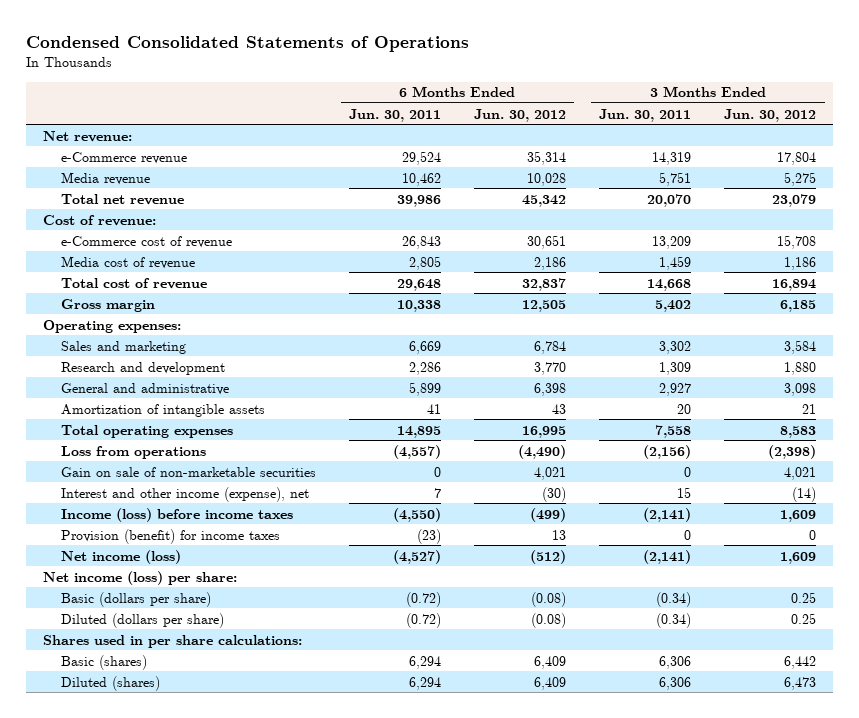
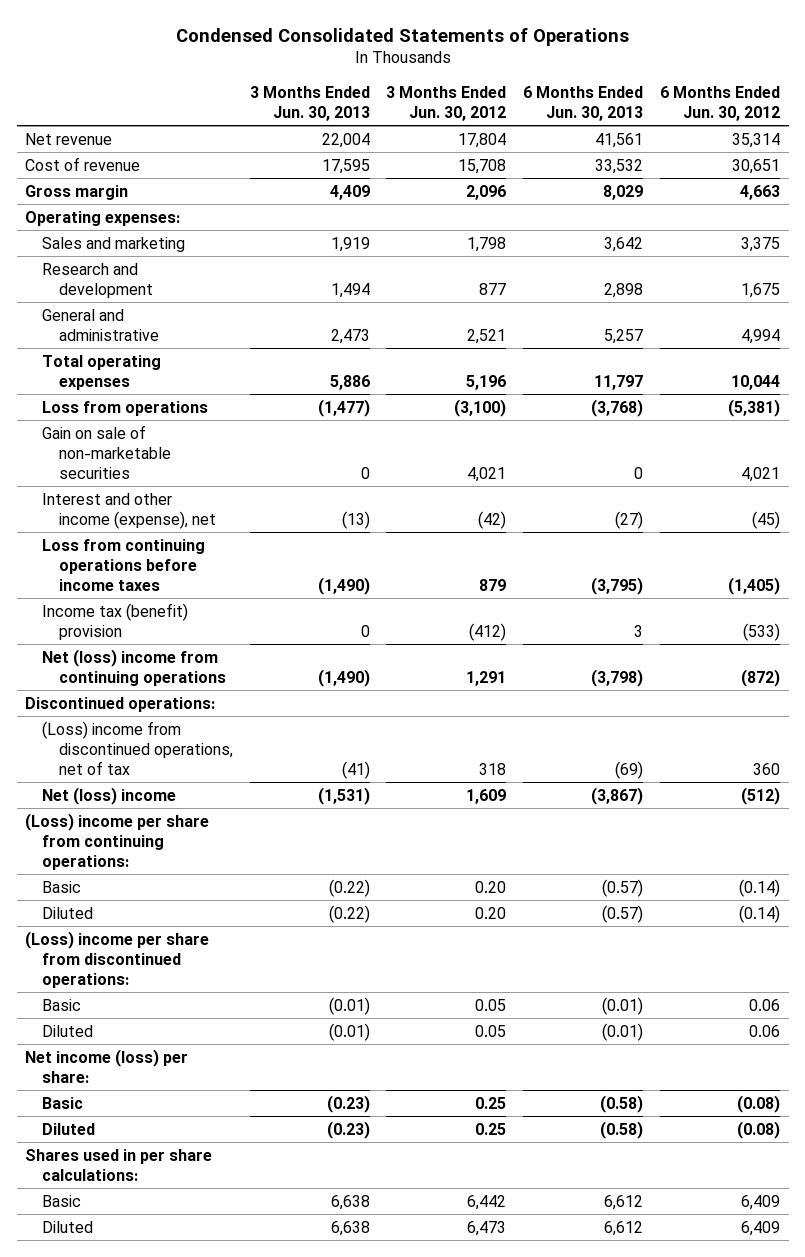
- | 6 Months Ended Jun. 30, 2011 | 6 Months Ended Jun. 30, 2012 | 3 Months Ended Jun. 30, 2011 | 3 Months Ended Jun. 30, 2012
+ | 3 Months Ended Jun. 30, 2013 | 3 Months Ended Jun. 30, 2012 | 6 Months Ended Jun. 30, 2013 | 6 Months Ended Jun. 30, 2012
- Net revenue:
- e-Commerce revenue | 29,524 | 35,314 | 14,319 | 17,804
- Media revenue | 10,462 | 10,028 | 5,751 | 5,275
- Total net revenue | 39,986 | 45,342 | 20,070 | 23,079
- Cost of revenue:
- e-Commerce cost of revenue | 26,843 | 30,651 | 13,209 | 15,708
- Media cost of revenue | 2,805 | 2,186 | 1,459 | 1,186
- Total cost of revenue | 29,648 | 32,837 | 14,668 | 16,894
- Gross margin | 10,338 | 12,505 | 5,402 | 6,185
+ Net revenue | 22,004 | 17,804 | 41,561 | 35,314
+ Cost of revenue | 17,595 | 15,708 | 33,532 | 30,651
+ Gross margin | 4,409 | 2,096 | 8,029 | 4,663
- Sales and marketing | 6,669 | 6,784 | 3,302 | 3,584
- Research and development | 2,286 | 3,770 | 1,309 | 1,880
- General and administrative | 5,899 | 6,398 | 2,927 | 3,098
- Amortization of intangible assets | 41 | 43 | 20 | 21
- Total operating expenses | 14,895 | 16,995 | 7,558 | 8,583
- Loss from operations | (4,557) | (4,490) | (2,156) | (2,398)
+ Sales and marketing | 1,919 | 1,798 | 3,642 | 3,375
+ Research and development | 1,494 | 877 | 2,898 | 1,675
+ General and administrative | 2,473 | 2,521 | 5,257 | 4,994
+ Total operating expenses | 5,886 | 5,196 | 11,797 | 10,044
+ Loss from operations | (1,477) | (3,100) | (3,768) | (5,381)
- Interest and other income (expense), net | 7 | (30) | 15 | (14)
- Income (loss) before income taxes | (4,550) | (499) | (2,141) | 1,609
- Provision (benefit) for income taxes | (23) | 13 | 0 | 0
- Net income (loss) | (4,527) | (512) | (2,141) | 1,609
+ Interest and other income (expense), net | (13) | (42) | (27) | (45)
+ Loss from continuing operations before income taxes | (1,490) | 879 | (3,795) | (1,405)
+ Income tax (benefit) provision | 0 | (412) | 3 | (533)
+ Net (loss) income from continuing operations | (1,490) | 1,291 | (3,798) | (872)
+ Discontinued operations:
+ (Loss) income from discontinued operations, net of tax | (41) | 318 | (69) | 360
+ Net (loss) income | (1,531) | 1,609 | (3,867) | (512)
+ (Loss) income per share from continuing operations:
+ Basic | (0.22) | 0.20 | (0.57) | (0.14)
+ Diluted | (0.22) | 0.20 | (0.57) | (0.14)
+ (Loss) income per share from discontinued operations:
+ Basic | (0.01) | 0.05 | (0.01) | 0.06
+ Diluted | (0.01) | 0.05 | (0.01) | 0.06
- Basic (dollars per share) | (0.72) | (0.08) | (0.34) | 0.25
- Diluted (dollars per share) | (0.72) | (0.08) | (0.34) | 0.25
+ Basic | (0.23) | 0.25 | (0.58) | (0.08)
+ Diluted | (0.23) | 0.25 | (0.58) | (0.08)
- Basic (shares) | 6,294 | 6,409 | 6,306 | 6,442
- Diluted (shares) | 6,294 | 6,409 | 6,306 | 6,473
+ Basic | 6,638 | 6,442 | 6,612 | 6,409
+ Diluted | 6,638 | 6,473 | 6,612 | 6,409

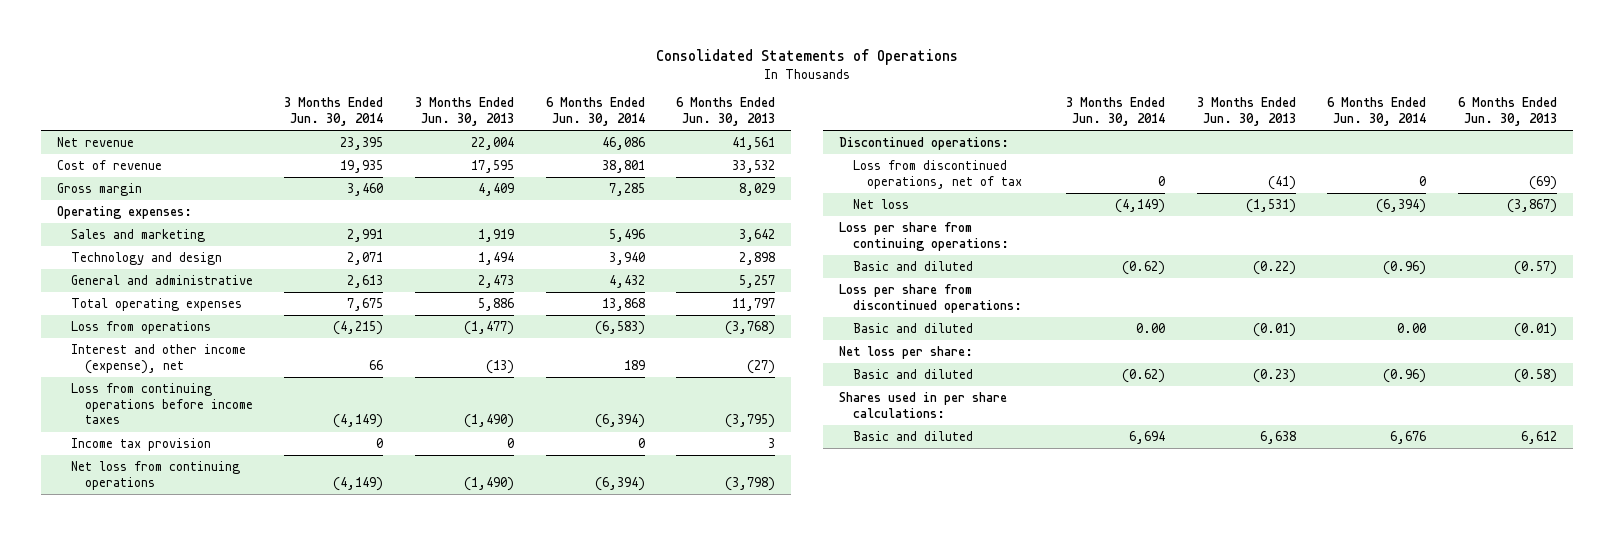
- Condensed Consolidated Statements of Operations
+ Consolidated Statements of Operations
- | 3 Months Ended Jun. 30, 2013 | 3 Months Ended Jun. 30, 2012 | 6 Months Ended Jun. 30, 2013 | 6 Months Ended Jun. 30, 2012
+ | 3 Months Ended Jun. 30, 2014 | 3 Months Ended Jun. 30, 2013 | 6 Months Ended Jun. 30, 2014 | 6 Months Ended Jun. 30, 2013
- Research and development | 1,494 | 877 | 2,898 | 1,675
+ Technology and design | 2,071 | 1,494 | 3,940 | 2,898
- Gain on sale of non-marketable securities | 0 | 4,021 | 0 | 4,021
- Income tax (benefit) provision | 0 | (412) | 3 | (533)
- Net (loss) income from continuing operations | (1,490) | 1,291 | (3,798) | (872)
+ Income tax provision | 0 | 0 | 0 | 3
+ Net loss from continuing operations | (4,149) | (1,490) | (6,394) | (3,798)
- (Loss) income from discontinued operations, net of tax | (41) | 318 | (69) | 360
- Net (loss) income | (1,531) | 1,609 | (3,867) | (512)
- (Loss) income per share from continuing operations:
- Basic | (0.22) | 0.20 | (0.57) | (0.14)
- Diluted | (0.22) | 0.20 | (0.57) | (0.14)
- (Loss) income per share from discontinued operations:
- Basic | (0.01) | 0.05 | (0.01) | 0.06
- Diluted | (0.01) | 0.05 | (0.01) | 0.06
- Net income (loss) per share:
- Basic | (0.23) | 0.25 | (0.58) | (0.08)
- Diluted | (0.23) | 0.25 | (0.58) | (0.08)
+ Loss from discontinued operations, net of tax | 0 | (41) | 0 | (69)
+ Net loss | (4,149) | (1,531) | (6,394) | (3,867)
+ Loss per share from continuing operations:
+ Basic and diluted | (0.62) | (0.22) | (0.96) | (0.57)
+ Loss per share from discontinued operations:
+ Basic and diluted | 0.00 | (0.01) | 0.00 | (0.01)
+ Net loss per share:
+ Basic and diluted | (0.62) | (0.23) | (0.96) | (0.58)
- Basic | 6,638 | 6,442 | 6,612 | 6,409
- Diluted | 6,638 | 6,473 | 6,612 | 6,409
+ Basic and diluted | 6,694 | 6,638 | 6,676 | 6,612

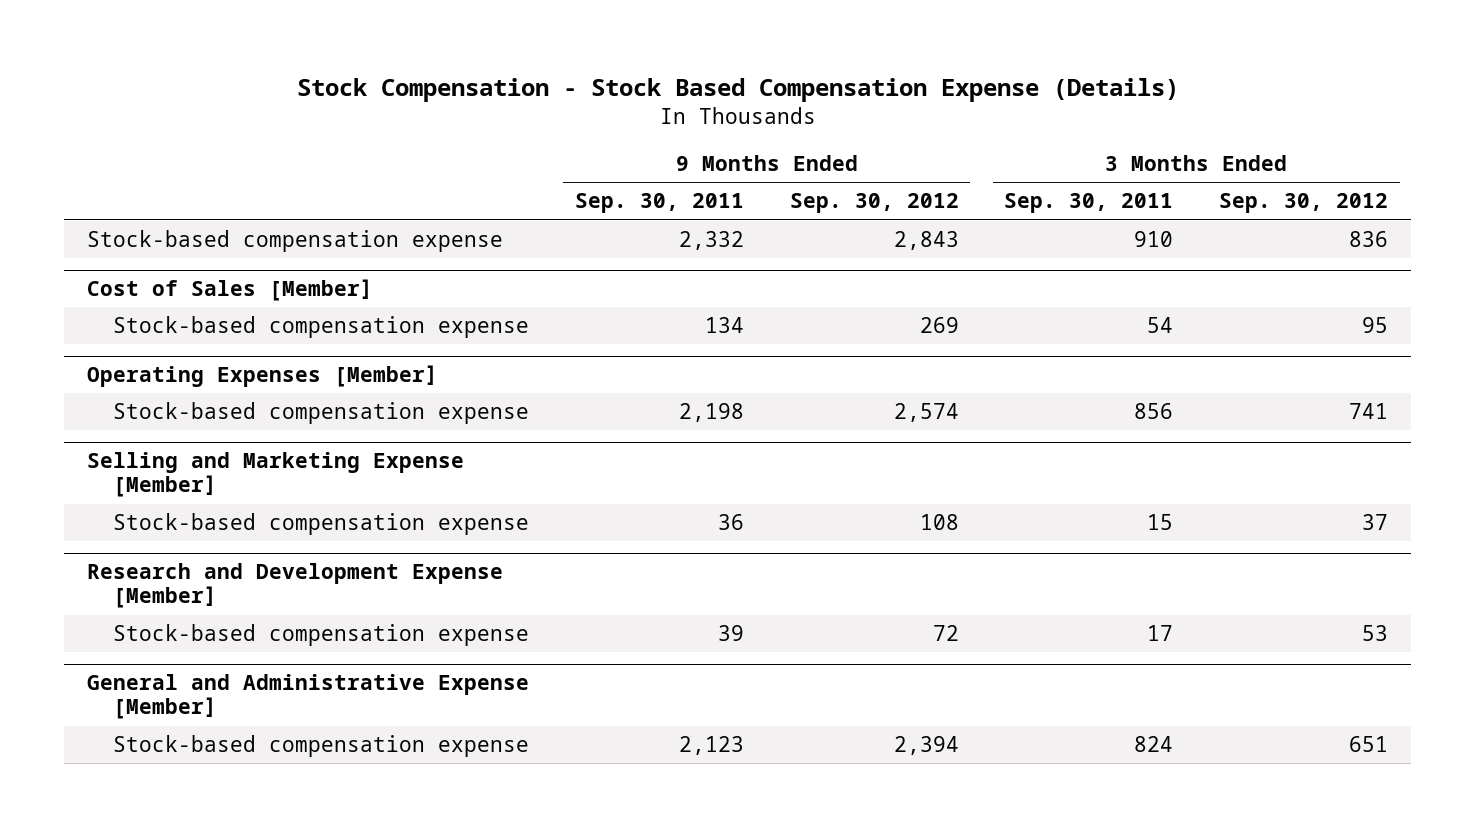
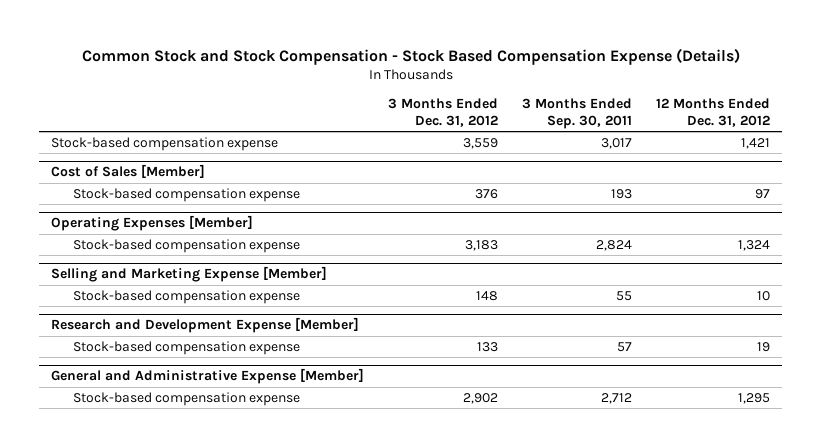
- Stock Compensation - Stock Based Compensation Expense (Details)
+ Common Stock and Stock Compensation - Stock Based Compensation Expense (Details)
- | 9 Months Ended Sep. 30, 2011 | 9 Months Ended Sep. 30, 2012 | 3 Months Ended Sep. 30, 2011 | 3 Months Ended Sep. 30, 2012
+ | 3 Months Ended Dec. 31, 2012 | 3 Months Ended Sep. 30, 2011 | 12 Months Ended Dec. 31, 2012
- Stock-based compensation expense | 2,332 | 2,843 | 910 | 836
+ Stock-based compensation expense | 3,559 | 3,017 | 1,421
@ Cost of Sales [Member]
- Stock-based compensation expense | 134 | 269 | 54 | 95
+ Stock-based compensation expense | 376 | 193 | 97
@ Operating Expenses [Member]
- Stock-based compensation expense | 2,198 | 2,574 | 856 | 741
+ Stock-based compensation expense | 3,183 | 2,824 | 1,324
@ Selling and Marketing Expense [Member]
- Stock-based compensation expense | 36 | 108 | 15 | 37
+ Stock-based compensation expense | 148 | 55 | 10
@ Research and Development Expense [Member]
- Stock-based compensation expense | 39 | 72 | 17 | 53
+ Stock-based compensation expense | 133 | 57 | 19
@ General and Administrative Expense [Member]
- Stock-based compensation expense | 2,123 | 2,394 | 824 | 651
+ Stock-based compensation expense | 2,902 | 2,712 | 1,295

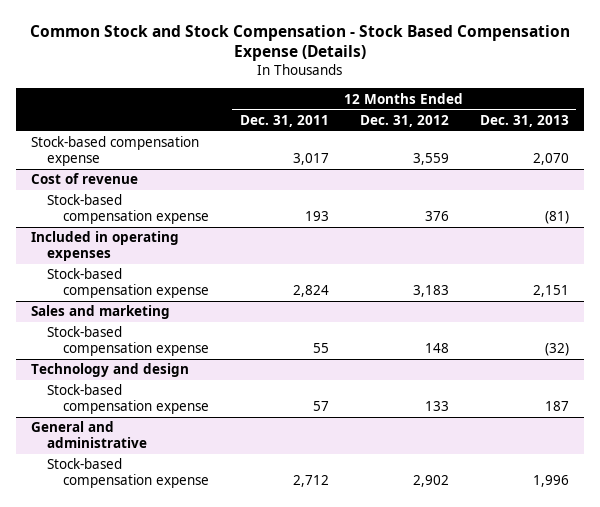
- | 3 Months Ended Dec. 31, 2012 | 3 Months Ended Sep. 30, 2011 | 12 Months Ended Dec. 31, 2012
+ | 12 Months Ended Dec. 31, 2011 | 12 Months Ended Dec. 31, 2012 | 12 Months Ended Dec. 31, 2013
- Stock-based compensation expense | 3,559 | 3,017 | 1,421
- Cost of Sales [Member]
- Stock-based compensation expense | 376 | 193 | 97
- Operating Expenses [Member]
- Stock-based compensation expense | 3,183 | 2,824 | 1,324
- Selling and Marketing Expense [Member]
- Stock-based compensation expense | 148 | 55 | 10
- Research and Development Expense [Member]
- Stock-based compensation expense | 133 | 57 | 19
- General and Administrative Expense [Member]
- Stock-based compensation expense | 2,902 | 2,712 | 1,295
+ Stock-based compensation expense | 3,017 | 3,559 | 2,070
+ Cost of revenue
+ Stock-based compensation expense | 193 | 376 | (81)
+ Included in operating expenses
+ Stock-based compensation expense | 2,824 | 3,183 | 2,151
+ Sales and marketing
+ Stock-based compensation expense | 55 | 148 | (32)
+ Technology and design
+ Stock-based compensation expense | 57 | 133 | 187
+ General and administrative
+ Stock-based compensation expense | 2,712 | 2,902 | 1,996

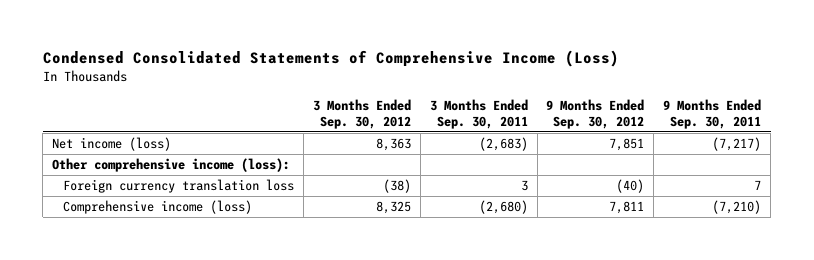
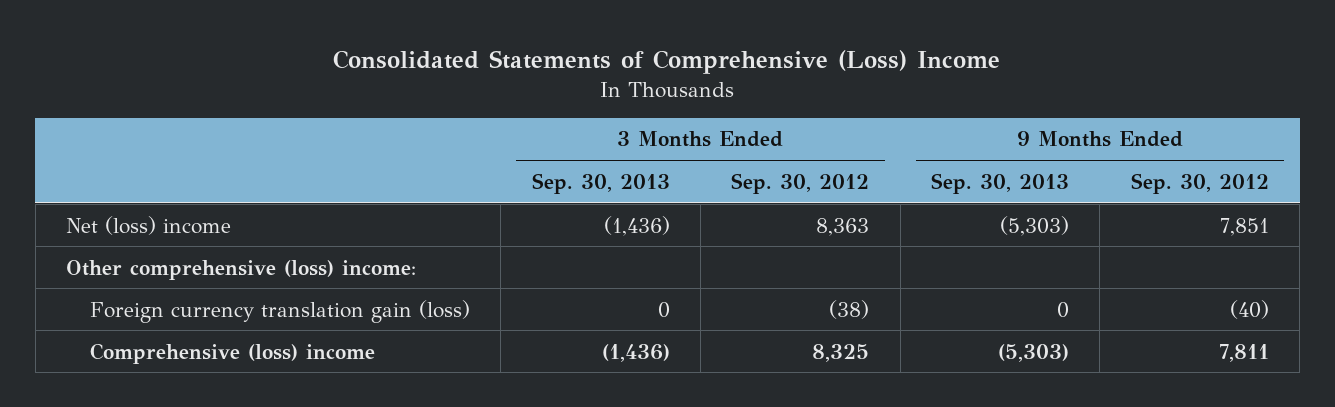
- Condensed Consolidated Statements of Comprehensive Income (Loss)
+ Consolidated Statements of Comprehensive (Loss) Income
- | 3 Months Ended Sep. 30, 2012 | 3 Months Ended Sep. 30, 2011 | 9 Months Ended Sep. 30, 2012 | 9 Months Ended Sep. 30, 2011
+ | 3 Months Ended Sep. 30, 2013 | 3 Months Ended Sep. 30, 2012 | 9 Months Ended Sep. 30, 2013 | 9 Months Ended Sep. 30, 2012
- Net income (loss) | 8,363 | (2,683) | 7,851 | (7,217)
- Other comprehensive income (loss):
- Foreign currency translation loss | (38) | 3 | (40) | 7
- Comprehensive income (loss) | 8,325 | (2,680) | 7,811 | (7,210)
+ Net (loss) income | (1,436) | 8,363 | (5,303) | 7,851
+ Other comprehensive (loss) income:
+ Foreign currency translation gain (loss) | 0 | (38) | 0 | (40)
+ Comprehensive (loss) income | (1,436) | 8,325 | (5,303) | 7,811

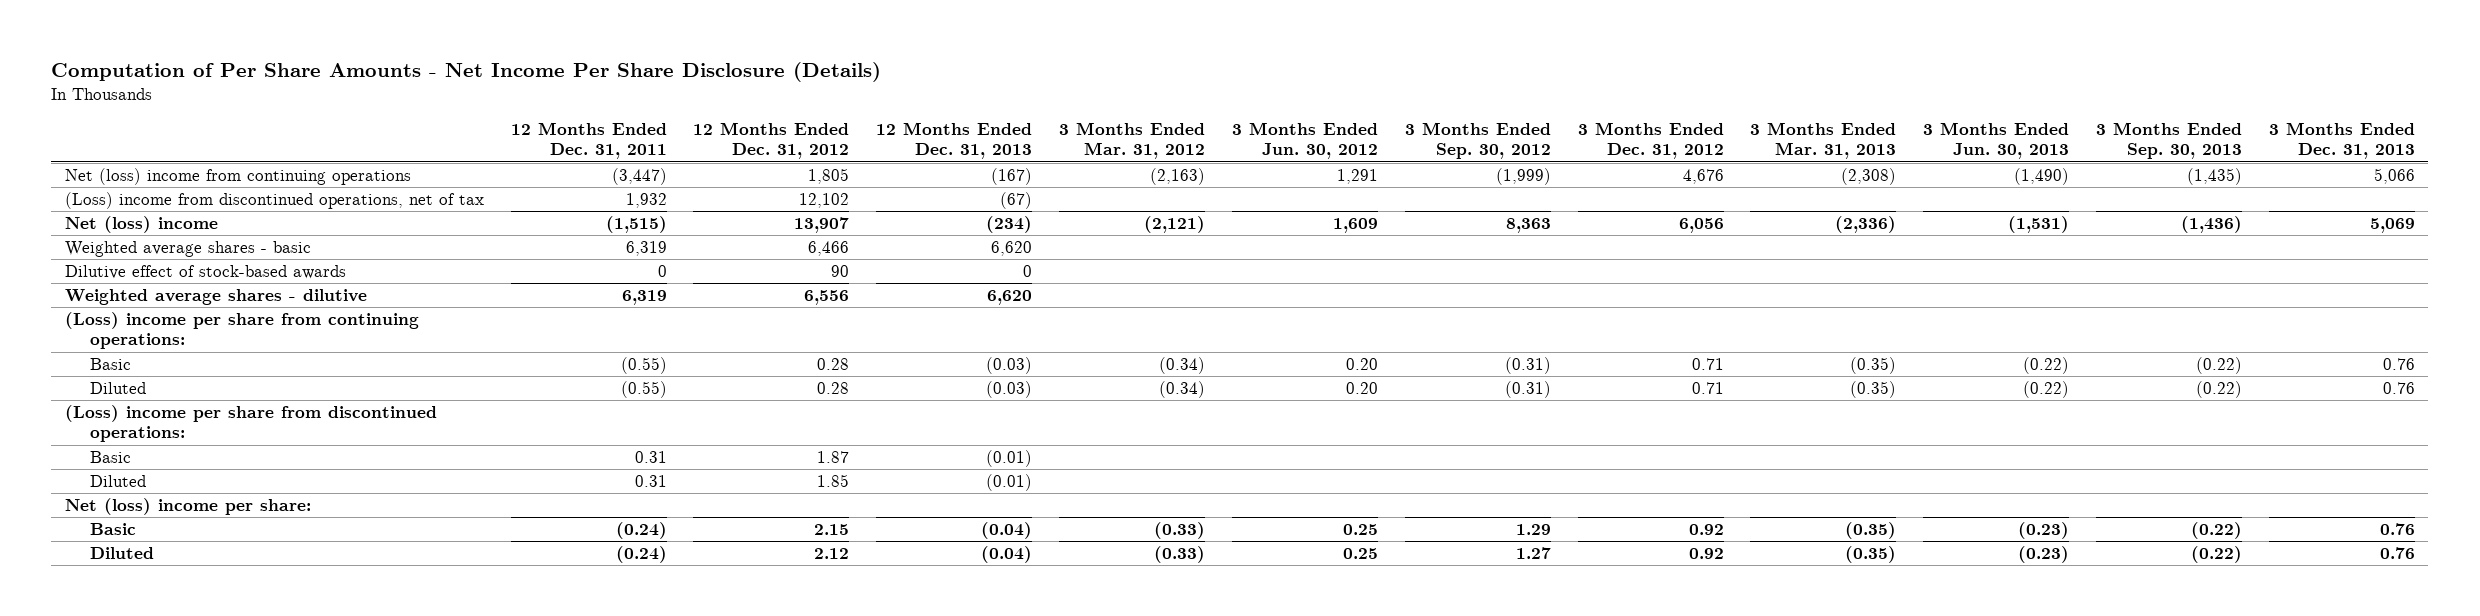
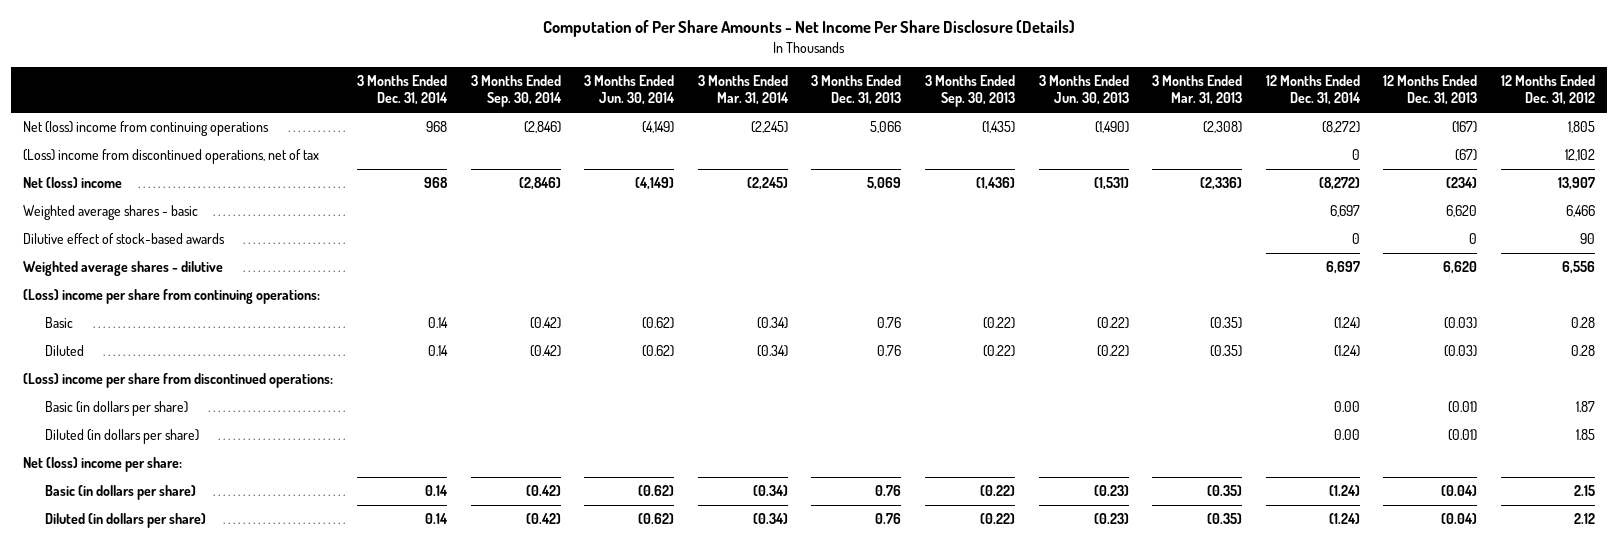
- | 12 Months Ended Dec. 31, 2011 | 12 Months Ended Dec. 31, 2012 | 12 Months Ended Dec. 31, 2013 | 3 Months Ended Mar. 31, 2012 | 3 Months Ended Jun. 30, 2012 | 3 Months Ended Sep. 30, 2012 | 3 Months Ended Dec. 31, 2012 | 3 Months Ended Mar. 31, 2013 | 3 Months Ended Jun. 30, 2013 | 3 Months Ended Sep. 30, 2013 | 3 Months Ended Dec. 31, 2013
+ | 3 Months Ended Dec. 31, 2014 | 3 Months Ended Sep. 30, 2014 | 3 Months Ended Jun. 30, 2014 | 3 Months Ended Mar. 31, 2014 | 3 Months Ended Dec. 31, 2013 | 3 Months Ended Sep. 30, 2013 | 3 Months Ended Jun. 30, 2013 | 3 Months Ended Mar. 31, 2013 | 12 Months Ended Dec. 31, 2014 | 12 Months Ended Dec. 31, 2013 | 12 Months Ended Dec. 31, 2012
- Basic | 0.31 | 1.87 | (0.01) | | | | | | | |
- Diluted | 0.31 | 1.85 | (0.01) | | | | | | | |
+ Basic (in dollars per share) | | | | | | | | | 0.00 | (0.01) | 1.87
+ Diluted (in dollars per share) | | | | | | | | | 0.00 | (0.01) | 1.85
- Basic | (0.24) | 2.15 | (0.04) | (0.33) | 0.25 | 1.29 | 0.92 | (0.35) | (0.23) | (0.22) | 0.76
- Diluted | (0.24) | 2.12 | (0.04) | (0.33) | 0.25 | 1.27 | 0.92 | (0.35) | (0.23) | (0.22) | 0.76
+ Basic (in dollars per share) | 0.14 | (0.42) | (0.62) | (0.34) | 0.76 | (0.22) | (0.23) | (0.35) | (1.24) | (0.04) | 2.15
+ Diluted (in dollars per share) | 0.14 | (0.42) | (0.62) | (0.34) | 0.76 | (0.22) | (0.23) | (0.35) | (1.24) | (0.04) | 2.12

